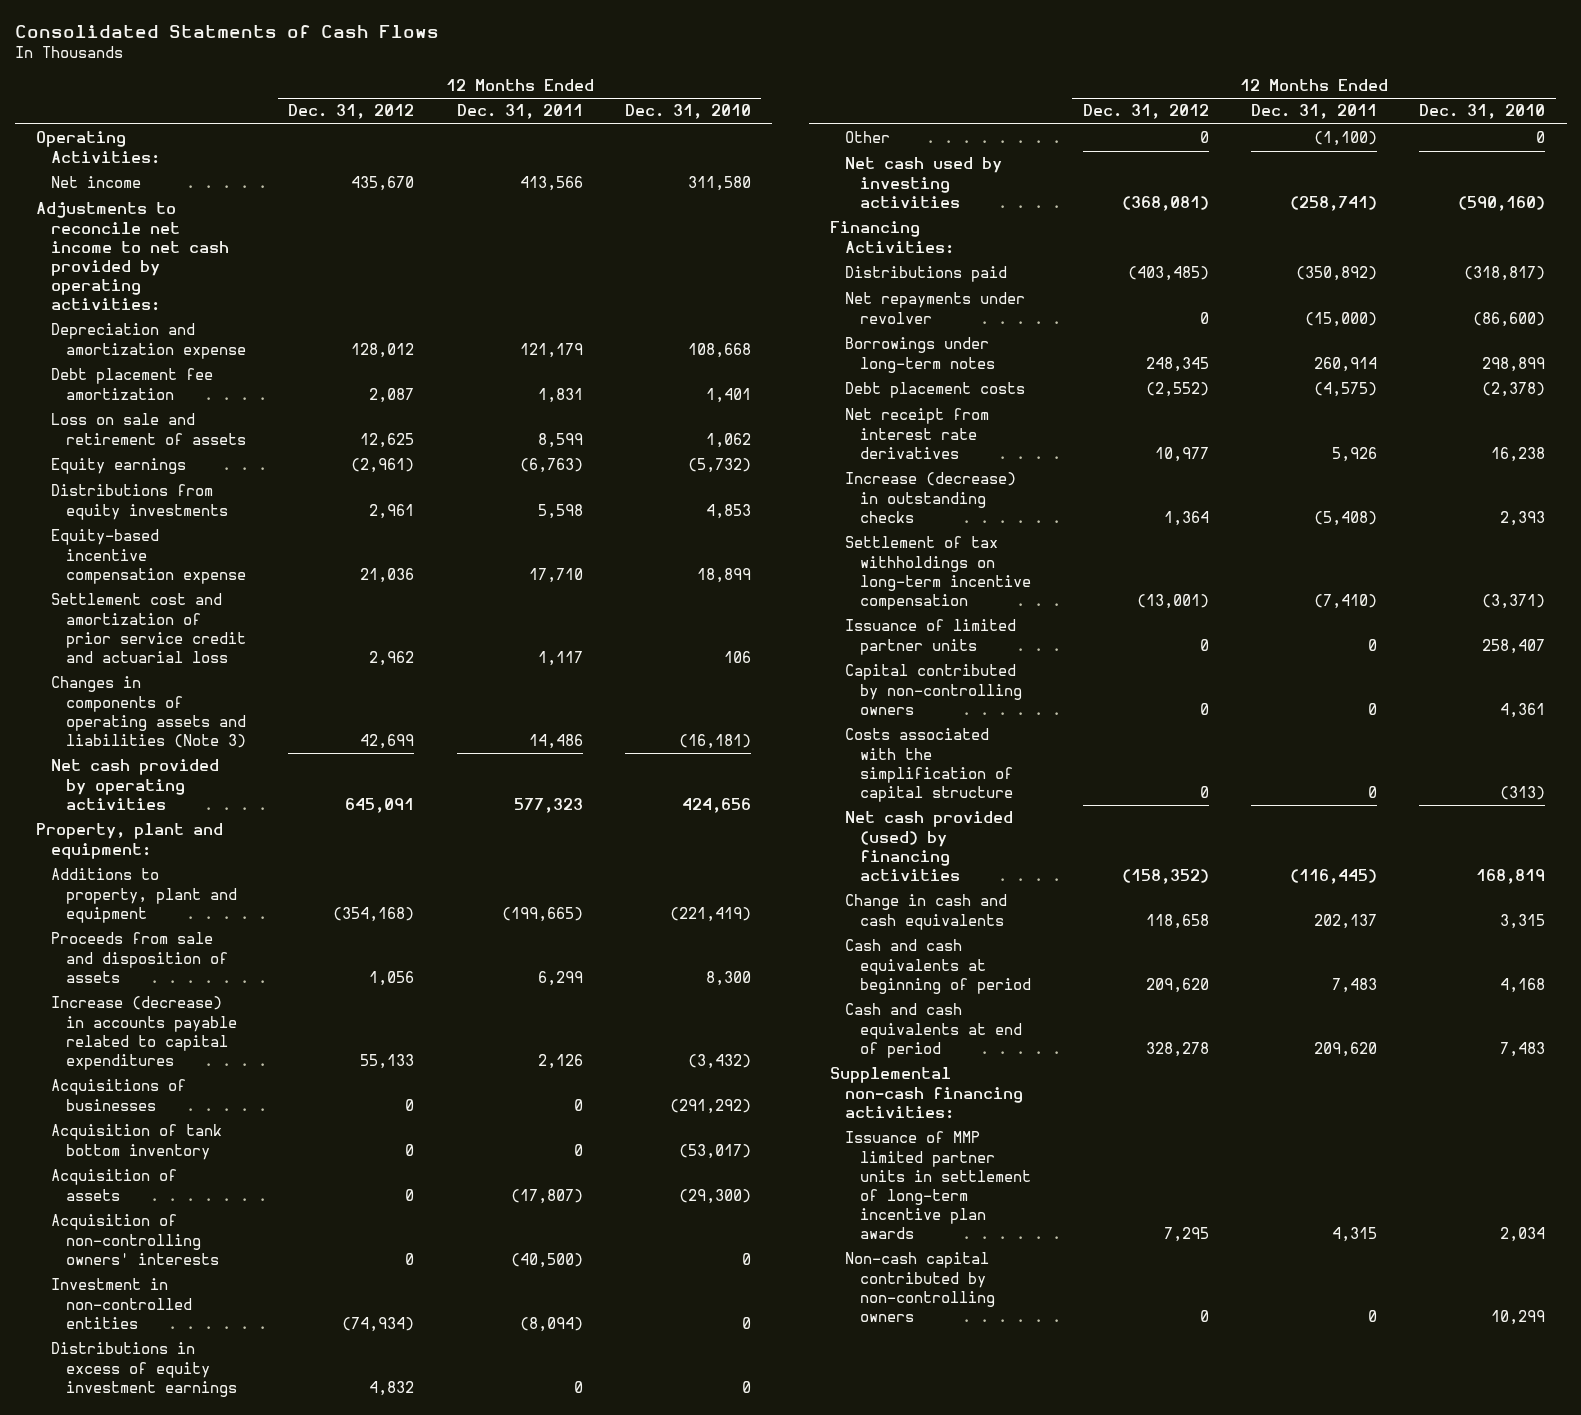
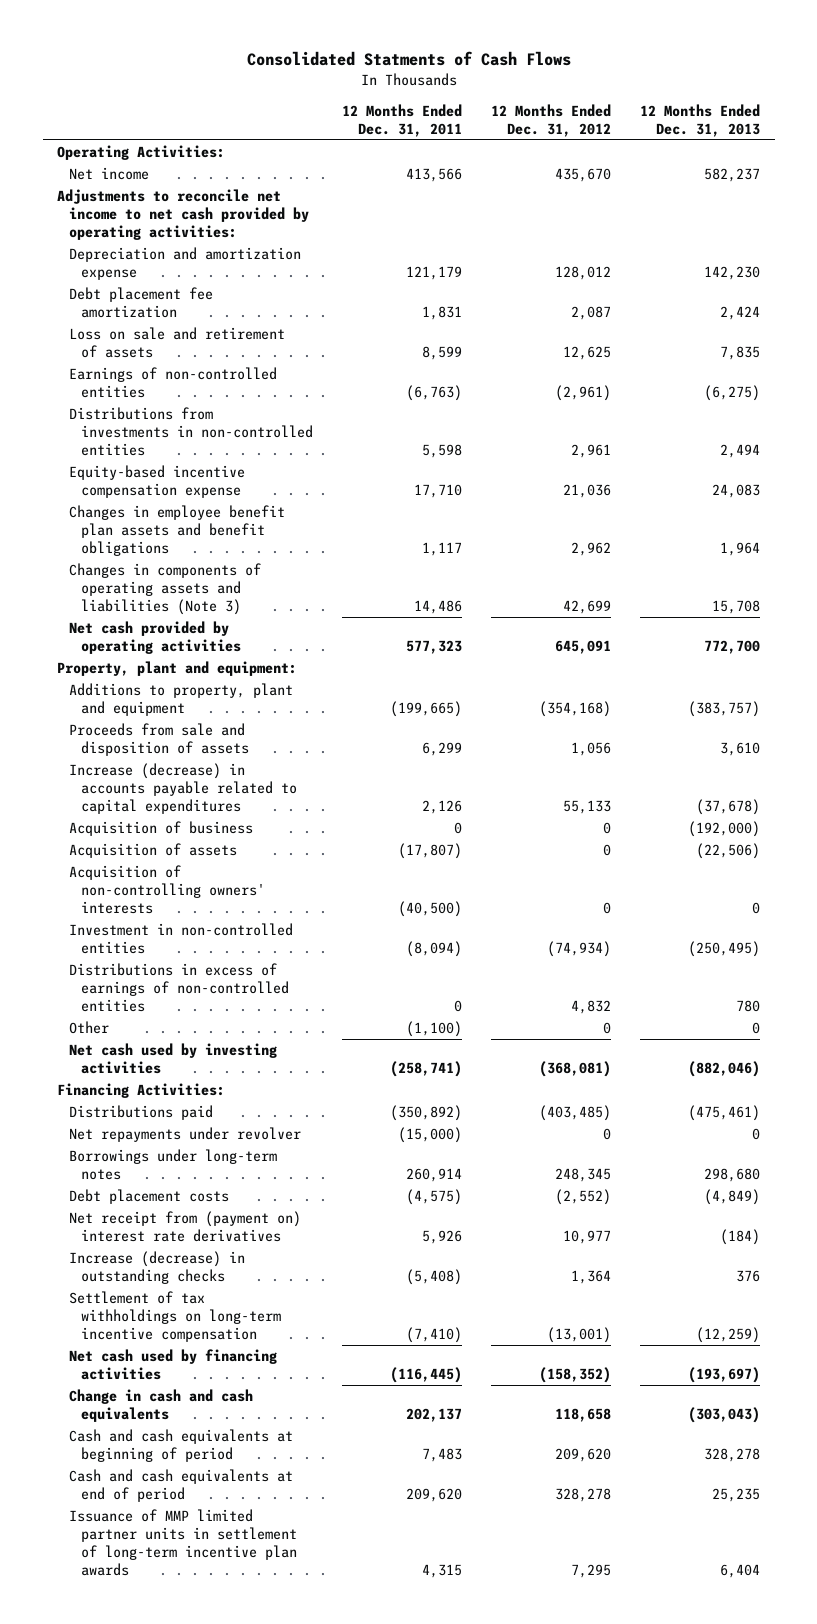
- | 12 Months Ended Dec. 31, 2012 | 12 Months Ended Dec. 31, 2011 | 12 Months Ended Dec. 31, 2010
+ | 12 Months Ended Dec. 31, 2011 | 12 Months Ended Dec. 31, 2012 | 12 Months Ended Dec. 31, 2013
- Equity earnings | (2,961) | (6,763) | (5,732)
- Distributions from equity investments | 2,961 | 5,598 | 4,853
+ Earnings of non-controlled entities | (6,763) | (2,961) | (6,275)
+ Distributions from investments in non-controlled entities | 5,598 | 2,961 | 2,494
- Settlement cost and amortization of prior service credit and actuarial loss | 2,962 | 1,117 | 106
+ Changes in employee benefit plan assets and benefit obligations | 1,117 | 2,962 | 1,964
- Acquisitions of businesses | 0 | 0 | (291,292)
- Acquisition of tank bottom inventory | 0 | 0 | (53,017)
+ Acquisition of business | 0 | 0 | (192,000)
- Distributions in excess of equity investment earnings | 4,832 | 0 | 0
+ Distributions in excess of earnings of non-controlled entities | 0 | 4,832 | 780
- Net receipt from interest rate derivatives | 10,977 | 5,926 | 16,238
+ Net receipt from (payment on) interest rate derivatives | 5,926 | 10,977 | (184)
- Issuance of limited partner units | 0 | 0 | 258,407
- Capital contributed by non-controlling owners | 0 | 0 | 4,361
- Costs associated with the simplification of capital structure | 0 | 0 | (313)
- Net cash provided (used) by financing activities | (158,352) | (116,445) | 168,819
+ Net cash used by financing activities | (116,445) | (158,352) | (193,697)
- Supplemental non-cash financing activities:
- Non-cash capital contributed by non-controlling owners | 0 | 0 | 10,299

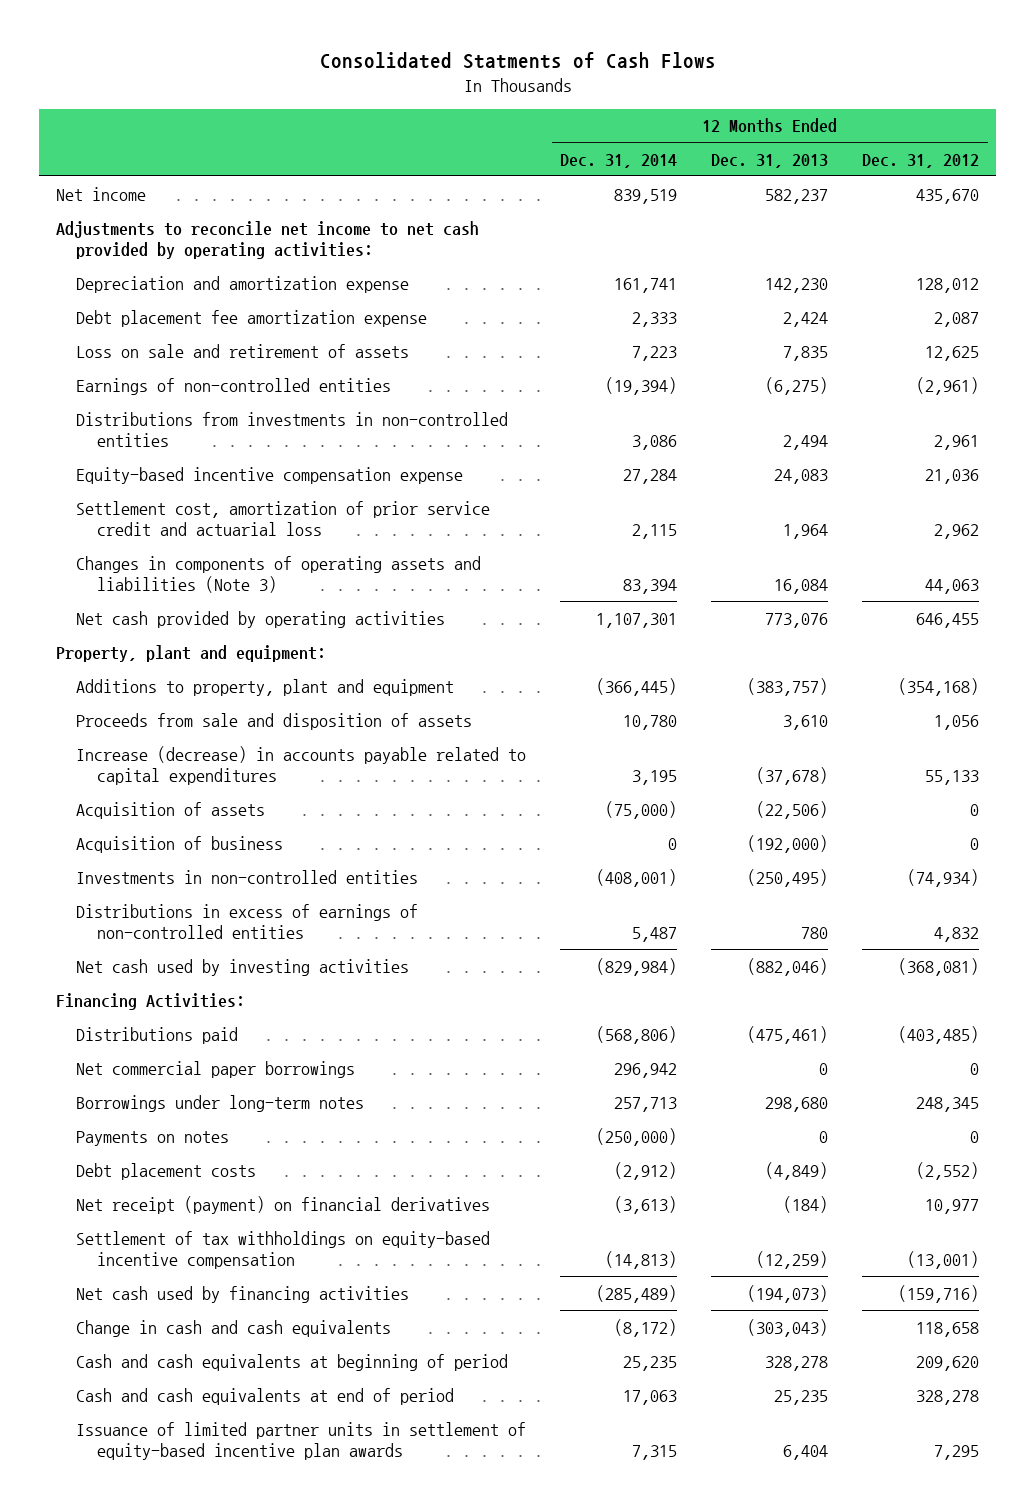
- | 12 Months Ended Dec. 31, 2011 | 12 Months Ended Dec. 31, 2012 | 12 Months Ended Dec. 31, 2013
+ | 12 Months Ended Dec. 31, 2014 | 12 Months Ended Dec. 31, 2013 | 12 Months Ended Dec. 31, 2012
- Operating Activities:
- Debt placement fee amortization | 1,831 | 2,087 | 2,424
+ Debt placement fee amortization expense | 2,333 | 2,424 | 2,087
- Changes in employee benefit plan assets and benefit obligations | 1,117 | 2,962 | 1,964
- Changes in components of operating assets and liabilities (Note 3) | 14,486 | 42,699 | 15,708
- Net cash provided by operating activities | 577,323 | 645,091 | 772,700
+ Settlement cost, amortization of prior service credit and actuarial loss | 2,115 | 1,964 | 2,962
+ Changes in components of operating assets and liabilities (Note 3) | 83,394 | 16,084 | 44,063
+ Net cash provided by operating activities | 1,107,301 | 773,076 | 646,455
- Acquisition of non-controlling owners' interests | (40,500) | 0 | 0
- Investment in non-controlled entities | (8,094) | (74,934) | (250,495)
moved down: Acquisition of business | 0 | (192,000) | 0
+ Investments in non-controlled entities | (408,001) | (250,495) | (74,934)
- Other | (1,100) | 0 | 0
- Net repayments under revolver | (15,000) | 0 | 0
+ Net commercial paper borrowings | 296,942 | 0 | 0
+ Payments on notes | (250,000) | 0 | 0
- Net receipt from (payment on) interest rate derivatives | 5,926 | 10,977 | (184)
- Increase (decrease) in outstanding checks | (5,408) | 1,364 | 376
- Settlement of tax withholdings on long-term incentive compensation | (7,410) | (13,001) | (12,259)
- Net cash used by financing activities | (116,445) | (158,352) | (193,697)
+ Net receipt (payment) on financial derivatives | (3,613) | (184) | 10,977
+ Settlement of tax withholdings on equity-based incentive compensation | (14,813) | (12,259) | (13,001)
+ Net cash used by financing activities | (285,489) | (194,073) | (159,716)
- Issuance of MMP limited partner units in settlement of long-term incentive plan awards | 4,315 | 7,295 | 6,404
+ Issuance of limited partner units in settlement of equity-based incentive plan awards | 7,315 | 6,404 | 7,295

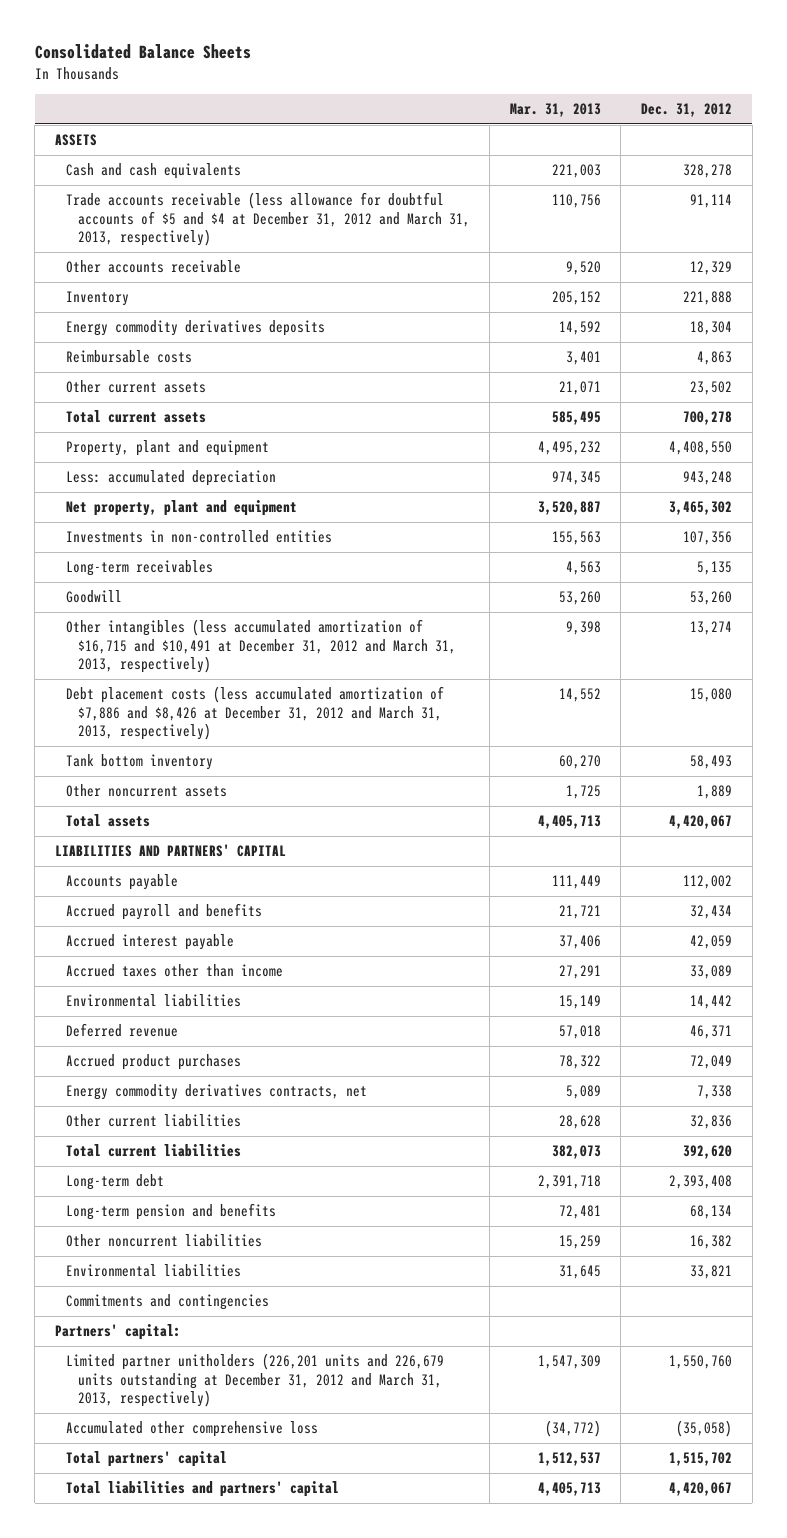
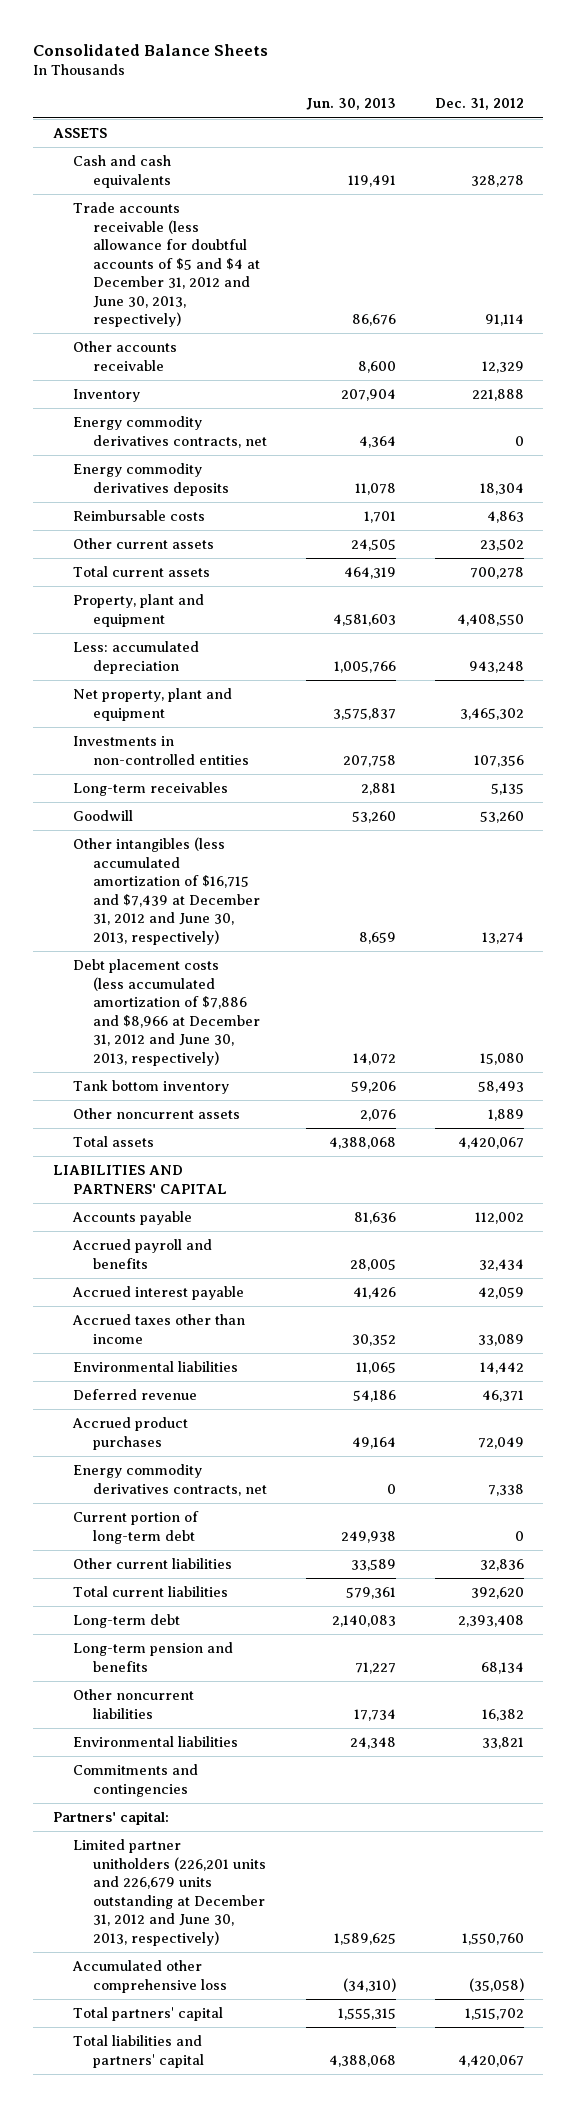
- | Mar. 31, 2013 | Dec. 31, 2012
+ | Jun. 30, 2013 | Dec. 31, 2012
- Trade accounts receivable (less allowance for doubtful accounts of $5 and $4 at December 31, 2012 and March 31, 2013, respectively) | 110,756 | 91,114
+ Trade accounts receivable (less allowance for doubtful accounts of $5 and $4 at December 31, 2012 and June 30, 2013, respectively) | 86,676 | 91,114
+ Energy commodity derivatives contracts, net | 4,364 | 0
- Other intangibles (less accumulated amortization of $16,715 and $10,491 at December 31, 2012 and March 31, 2013, respectively) | 9,398 | 13,274
- Debt placement costs (less accumulated amortization of $7,886 and $8,426 at December 31, 2012 and March 31, 2013, respectively) | 14,552 | 15,080
+ Other intangibles (less accumulated amortization of $16,715 and $7,439 at December 31, 2012 and June 30, 2013, respectively) | 8,659 | 13,274
+ Debt placement costs (less accumulated amortization of $7,886 and $8,966 at December 31, 2012 and June 30, 2013, respectively) | 14,072 | 15,080
+ Current portion of long-term debt | 249,938 | 0
- Limited partner unitholders (226,201 units and 226,679 units outstanding at December 31, 2012 and March 31, 2013, respectively) | 1,547,309 | 1,550,760
+ Limited partner unitholders (226,201 units and 226,679 units outstanding at December 31, 2012 and June 30, 2013, respectively) | 1,589,625 | 1,550,760

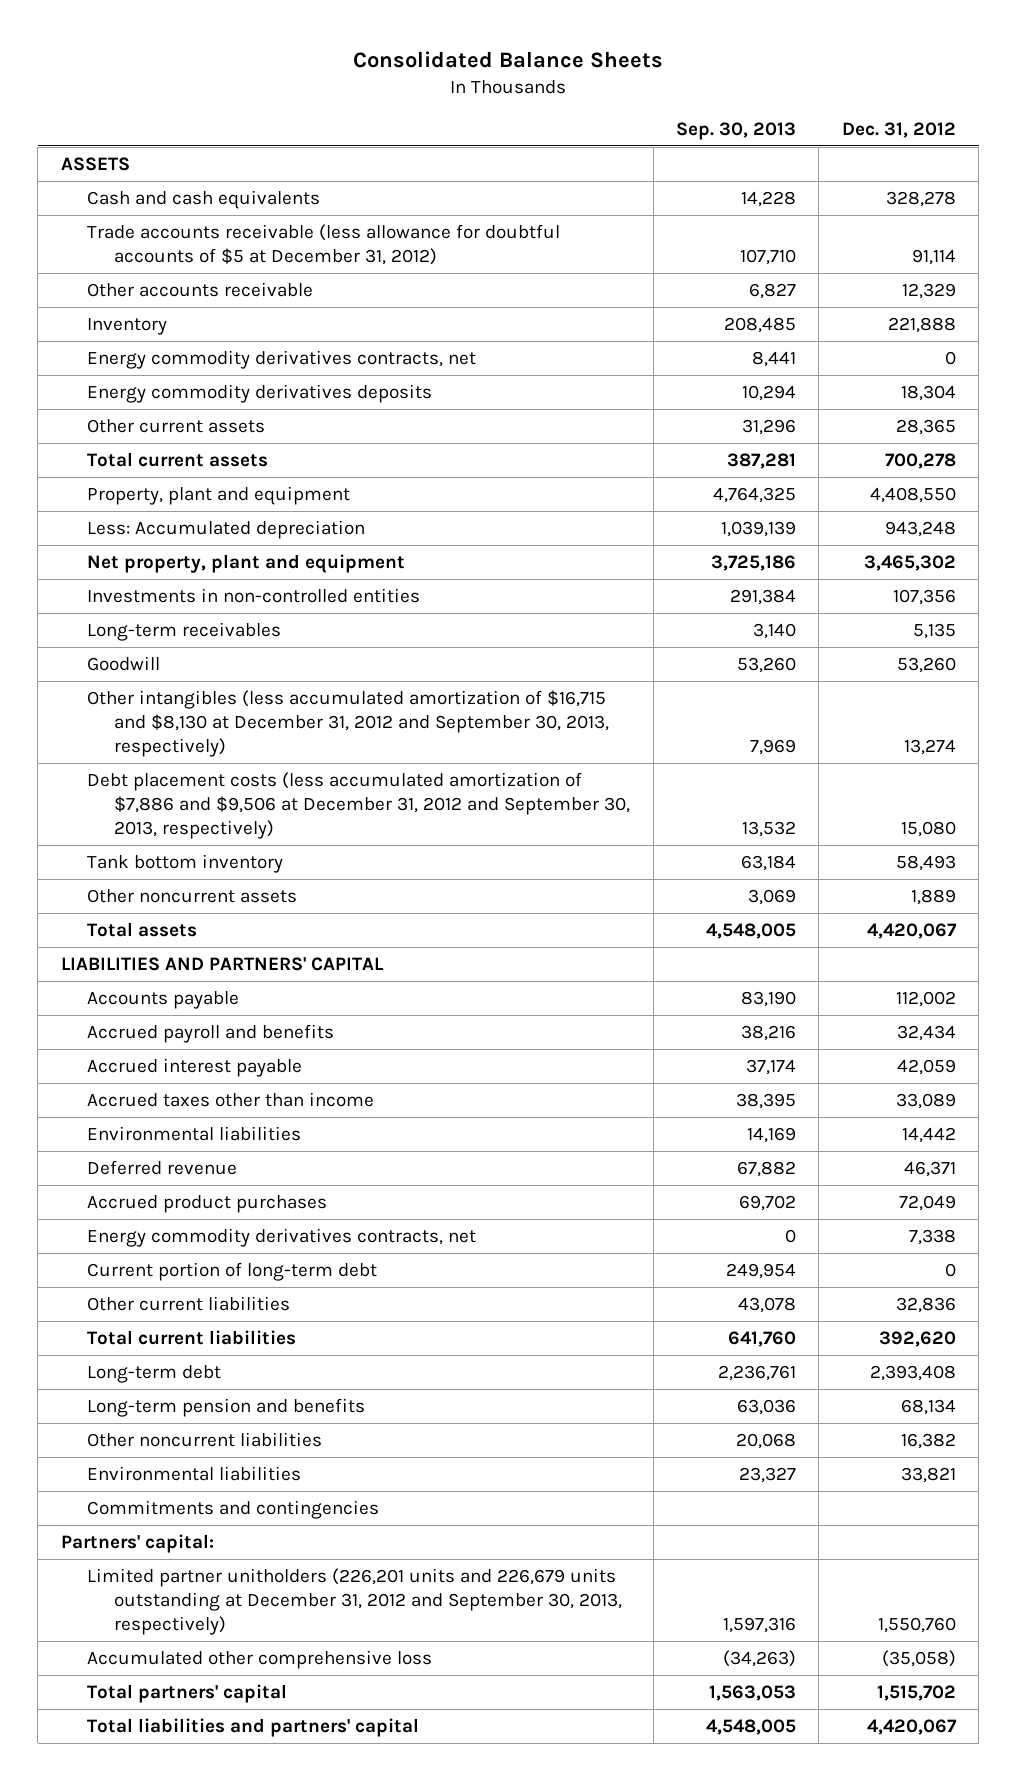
- | Jun. 30, 2013 | Dec. 31, 2012
+ | Sep. 30, 2013 | Dec. 31, 2012
- Trade accounts receivable (less allowance for doubtful accounts of $5 and $4 at December 31, 2012 and June 30, 2013, respectively) | 86,676 | 91,114
+ Trade accounts receivable (less allowance for doubtful accounts of $5 at December 31, 2012) | 107,710 | 91,114
- Reimbursable costs | 1,701 | 4,863
- Other current assets | 24,505 | 23,502
+ Other current assets | 31,296 | 28,365
- Less: accumulated depreciation | 1,005,766 | 943,248
+ Less: Accumulated depreciation | 1,039,139 | 943,248
- Other intangibles (less accumulated amortization of $16,715 and $7,439 at December 31, 2012 and June 30, 2013, respectively) | 8,659 | 13,274
- Debt placement costs (less accumulated amortization of $7,886 and $8,966 at December 31, 2012 and June 30, 2013, respectively) | 14,072 | 15,080
+ Other intangibles (less accumulated amortization of $16,715 and $8,130 at December 31, 2012 and September 30, 2013, respectively) | 7,969 | 13,274
+ Debt placement costs (less accumulated amortization of $7,886 and $9,506 at December 31, 2012 and September 30, 2013, respectively) | 13,532 | 15,080
- Limited partner unitholders (226,201 units and 226,679 units outstanding at December 31, 2012 and June 30, 2013, respectively) | 1,589,625 | 1,550,760
+ Limited partner unitholders (226,201 units and 226,679 units outstanding at December 31, 2012 and September 30, 2013, respectively) | 1,597,316 | 1,550,760

